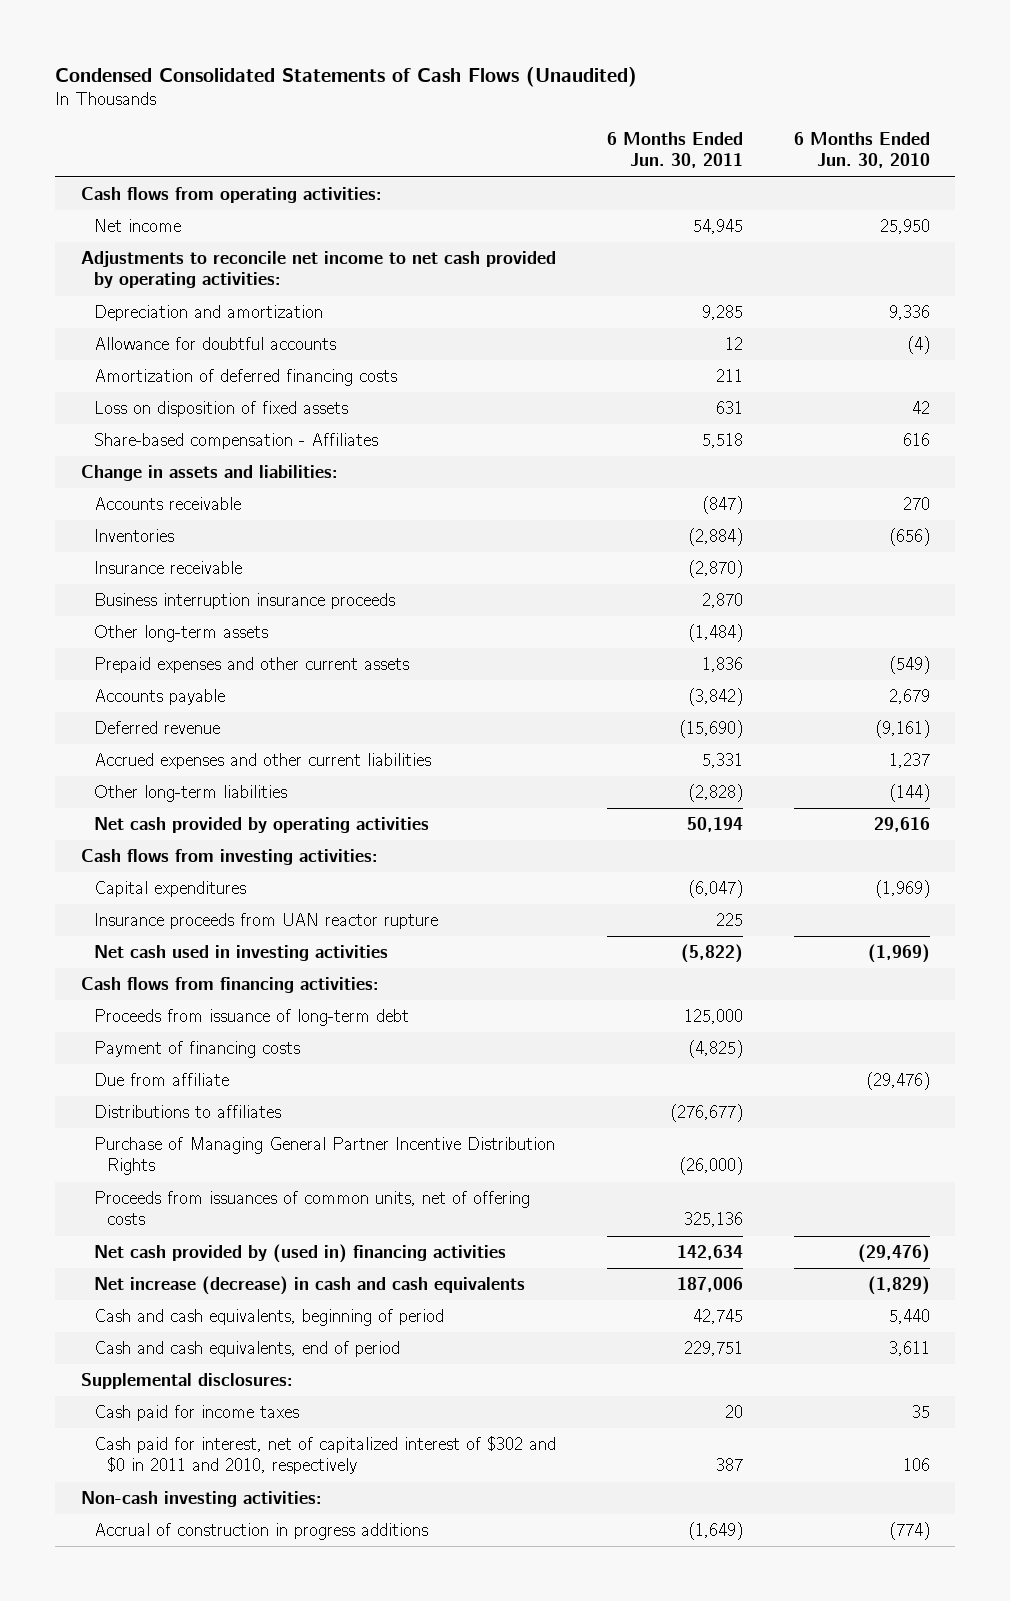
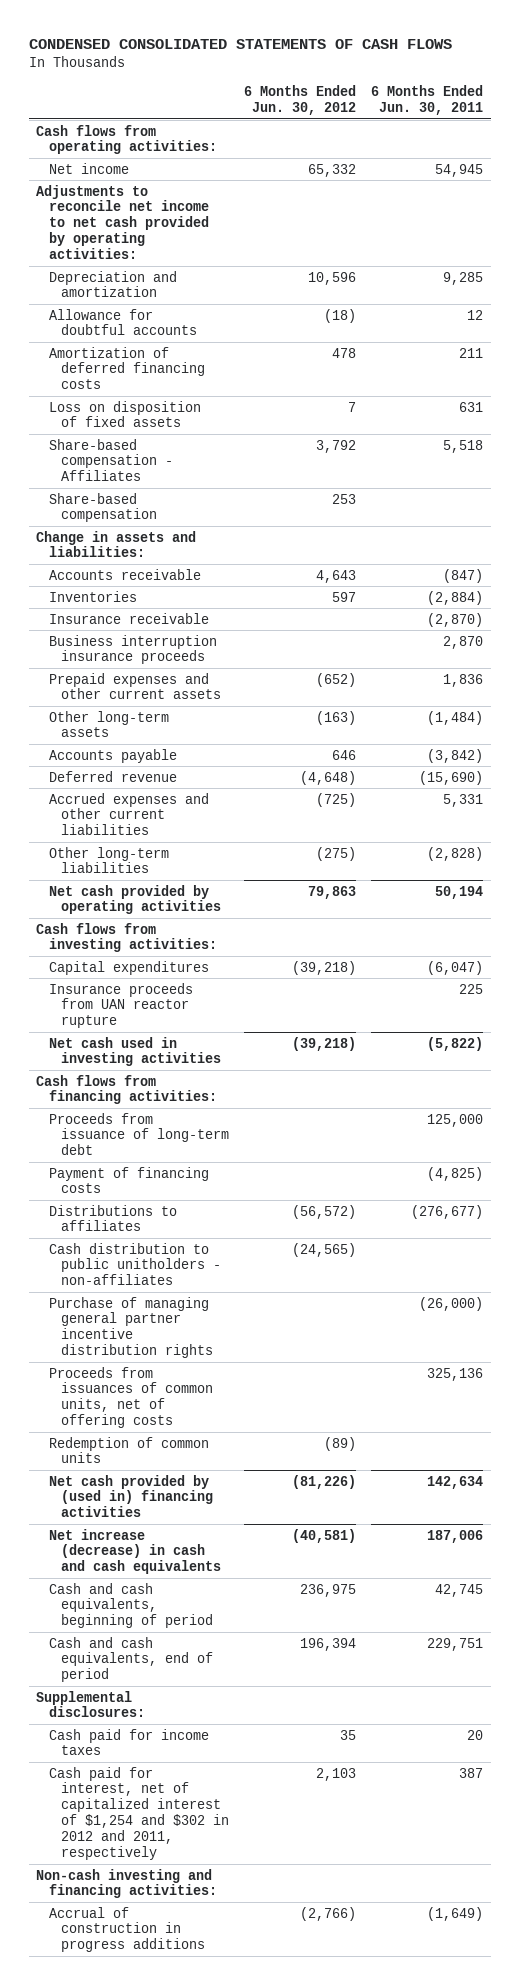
- Condensed Consolidated Statements of Cash Flows (Unaudited)
+ CONDENSED CONSOLIDATED STATEMENTS OF CASH FLOWS
- | 6 Months Ended Jun. 30, 2011 | 6 Months Ended Jun. 30, 2010
+ | 6 Months Ended Jun. 30, 2012 | 6 Months Ended Jun. 30, 2011
+ Share-based compensation | 253 |
moved down: Other long-term assets | (163) | (1,484)
- Due from affiliate | | (29,476)
- Purchase of Managing General Partner Incentive Distribution Rights | (26,000) |
+ Cash distribution to public unitholders - non-affiliates | (24,565) |
+ Purchase of managing general partner incentive distribution rights | | (26,000)
+ Redemption of common units | (89) |
- Cash paid for interest, net of capitalized interest of $302 and $0 in 2011 and 2010, respectively | 387 | 106
- Non-cash investing activities:
+ Cash paid for interest, net of capitalized interest of $1,254 and $302 in 2012 and 2011, respectively | 2,103 | 387
+ Non-cash investing and financing activities:

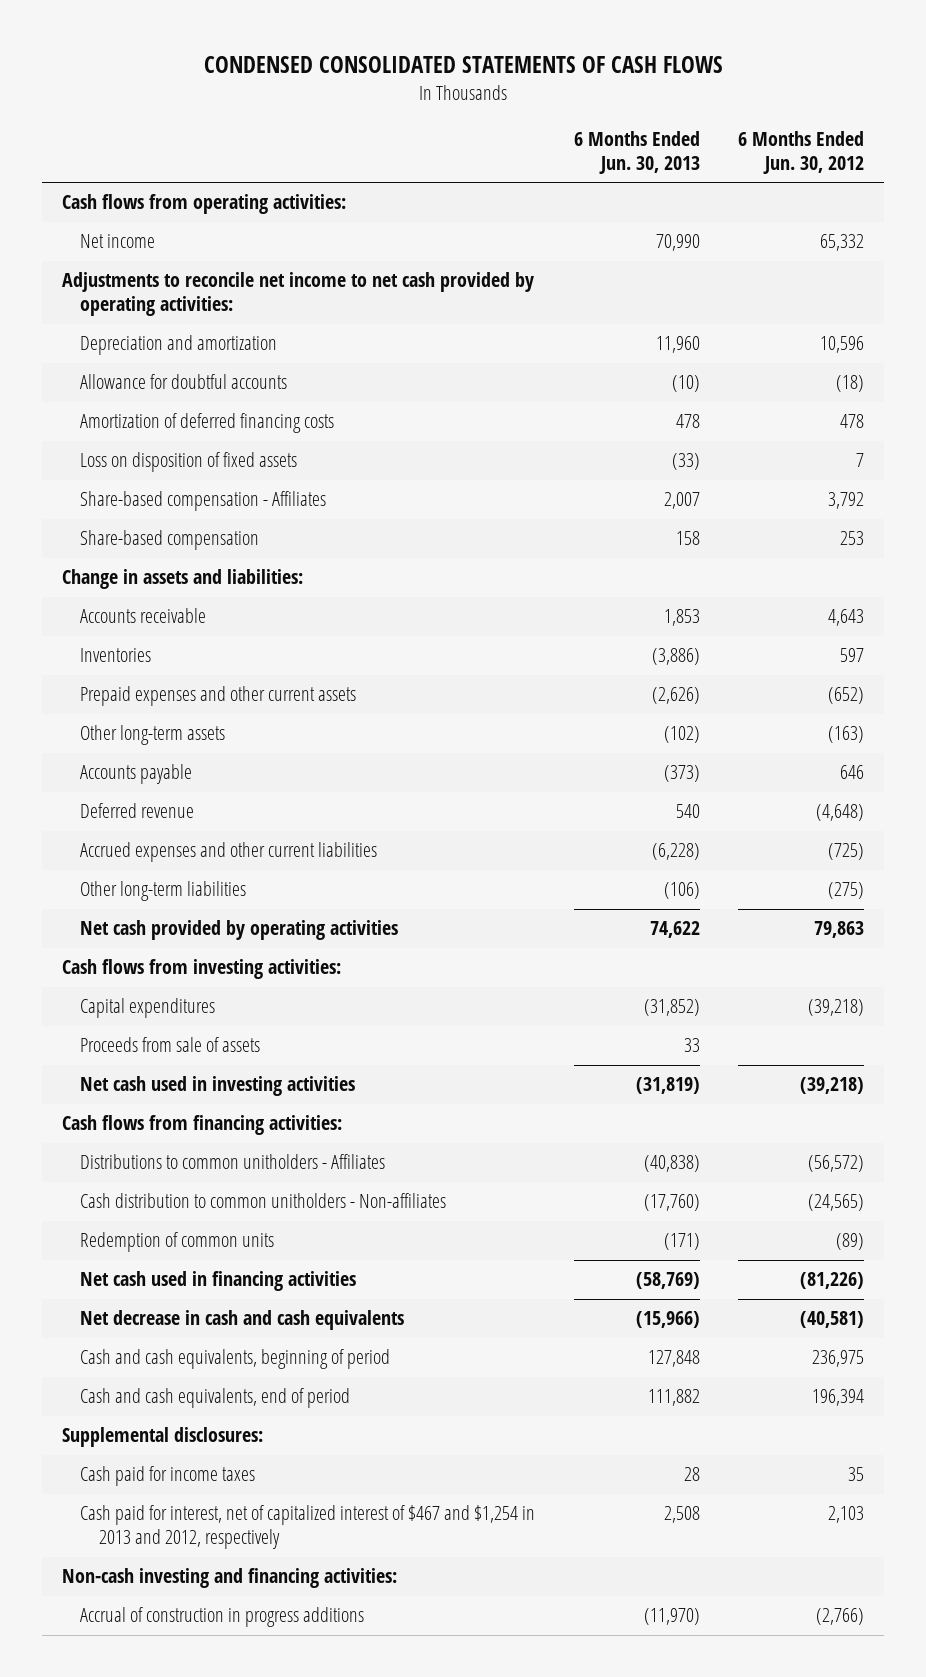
- | 6 Months Ended Jun. 30, 2012 | 6 Months Ended Jun. 30, 2011
+ | 6 Months Ended Jun. 30, 2013 | 6 Months Ended Jun. 30, 2012
- Insurance receivable | | (2,870)
- Business interruption insurance proceeds | | 2,870
- Insurance proceeds from UAN reactor rupture | | 225
+ Proceeds from sale of assets | 33 |
- Proceeds from issuance of long-term debt | | 125,000
- Payment of financing costs | | (4,825)
- Distributions to affiliates | (56,572) | (276,677)
- Cash distribution to public unitholders - non-affiliates | (24,565) |
- Purchase of managing general partner incentive distribution rights | | (26,000)
- Proceeds from issuances of common units, net of offering costs | | 325,136
+ Distributions to common unitholders - Affiliates | (40,838) | (56,572)
+ Cash distribution to common unitholders - Non-affiliates | (17,760) | (24,565)
- Net cash provided by (used in) financing activities | (81,226) | 142,634
- Net increase (decrease) in cash and cash equivalents | (40,581) | 187,006
+ Net cash used in financing activities | (58,769) | (81,226)
+ Net decrease in cash and cash equivalents | (15,966) | (40,581)
- Cash paid for interest, net of capitalized interest of $1,254 and $302 in 2012 and 2011, respectively | 2,103 | 387
+ Cash paid for interest, net of capitalized interest of $467 and $1,254 in 2013 and 2012, respectively | 2,508 | 2,103

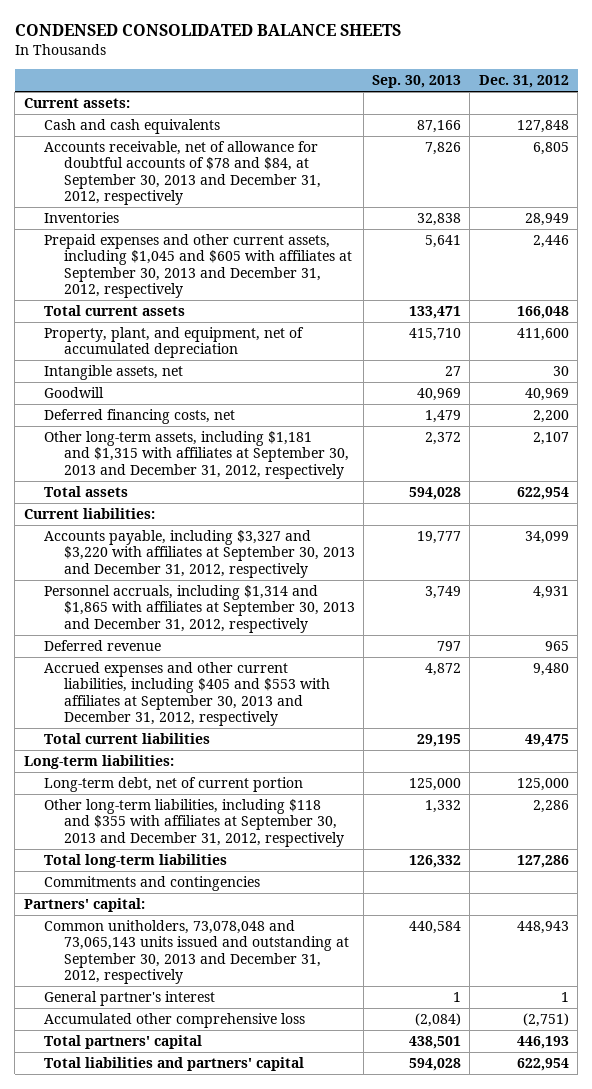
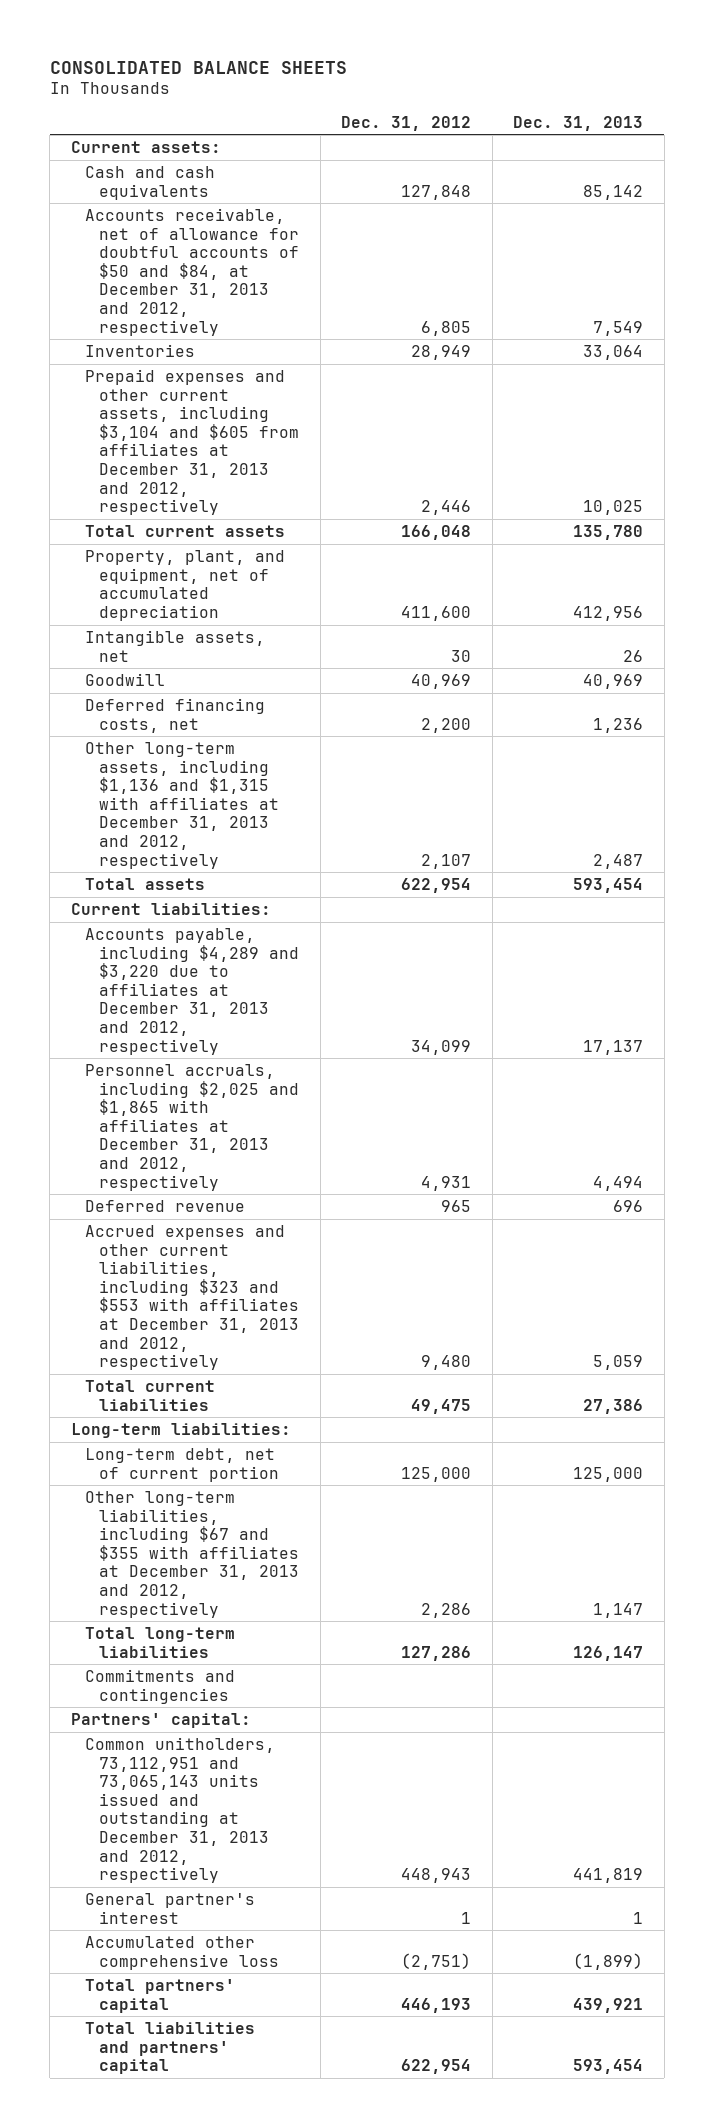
- CONDENSED CONSOLIDATED BALANCE SHEETS
+ CONSOLIDATED BALANCE SHEETS
- | Sep. 30, 2013 | Dec. 31, 2012
+ | Dec. 31, 2012 | Dec. 31, 2013
- Accounts receivable, net of allowance for doubtful accounts of $78 and $84, at September 30, 2013 and December 31, 2012, respectively | 7,826 | 6,805
+ Accounts receivable, net of allowance for doubtful accounts of $50 and $84, at December 31, 2013 and 2012, respectively | 6,805 | 7,549
- Prepaid expenses and other current assets, including $1,045 and $605 with affiliates at September 30, 2013 and December 31, 2012, respectively | 5,641 | 2,446
+ Prepaid expenses and other current assets, including $3,104 and $605 from affiliates at December 31, 2013 and 2012, respectively | 2,446 | 10,025
- Other long-term assets, including $1,181 and $1,315 with affiliates at September 30, 2013 and December 31, 2012, respectively | 2,372 | 2,107
+ Other long-term assets, including $1,136 and $1,315 with affiliates at December 31, 2013 and 2012, respectively | 2,107 | 2,487
- Accounts payable, including $3,327 and $3,220 with affiliates at September 30, 2013 and December 31, 2012, respectively | 19,777 | 34,099
- Personnel accruals, including $1,314 and $1,865 with affiliates at September 30, 2013 and December 31, 2012, respectively | 3,749 | 4,931
+ Accounts payable, including $4,289 and $3,220 due to affiliates at December 31, 2013 and 2012, respectively | 34,099 | 17,137
+ Personnel accruals, including $2,025 and $1,865 with affiliates at December 31, 2013 and 2012, respectively | 4,931 | 4,494
- Accrued expenses and other current liabilities, including $405 and $553 with affiliates at September 30, 2013 and December 31, 2012, respectively | 4,872 | 9,480
+ Accrued expenses and other current liabilities, including $323 and $553 with affiliates at December 31, 2013 and 2012, respectively | 9,480 | 5,059
- Other long-term liabilities, including $118 and $355 with affiliates at September 30, 2013 and December 31, 2012, respectively | 1,332 | 2,286
+ Other long-term liabilities, including $67 and $355 with affiliates at December 31, 2013 and 2012, respectively | 2,286 | 1,147
- Common unitholders, 73,078,048 and 73,065,143 units issued and outstanding at September 30, 2013 and December 31, 2012, respectively | 440,584 | 448,943
+ Common unitholders, 73,112,951 and 73,065,143 units issued and outstanding at December 31, 2013 and 2012, respectively | 448,943 | 441,819

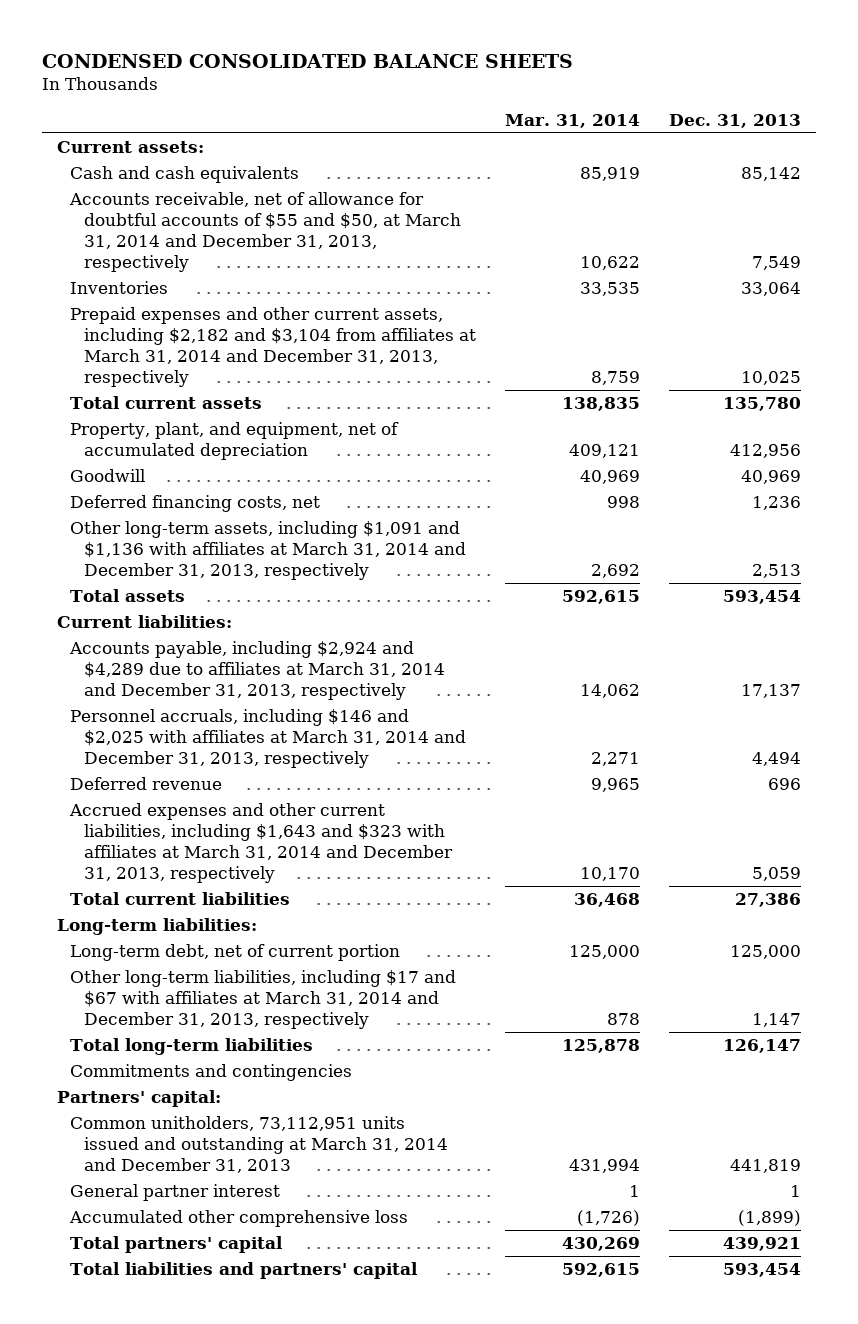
- CONSOLIDATED BALANCE SHEETS
+ CONDENSED CONSOLIDATED BALANCE SHEETS
- | Dec. 31, 2012 | Dec. 31, 2013
+ | Mar. 31, 2014 | Dec. 31, 2013
- Accounts receivable, net of allowance for doubtful accounts of $50 and $84, at December 31, 2013 and 2012, respectively | 6,805 | 7,549
+ Accounts receivable, net of allowance for doubtful accounts of $55 and $50, at March 31, 2014 and December 31, 2013, respectively | 10,622 | 7,549
- Prepaid expenses and other current assets, including $3,104 and $605 from affiliates at December 31, 2013 and 2012, respectively | 2,446 | 10,025
+ Prepaid expenses and other current assets, including $2,182 and $3,104 from affiliates at March 31, 2014 and December 31, 2013, respectively | 8,759 | 10,025
- Intangible assets, net | 30 | 26
- Other long-term assets, including $1,136 and $1,315 with affiliates at December 31, 2013 and 2012, respectively | 2,107 | 2,487
+ Other long-term assets, including $1,091 and $1,136 with affiliates at March 31, 2014 and December 31, 2013, respectively | 2,692 | 2,513
- Accounts payable, including $4,289 and $3,220 due to affiliates at December 31, 2013 and 2012, respectively | 34,099 | 17,137
- Personnel accruals, including $2,025 and $1,865 with affiliates at December 31, 2013 and 2012, respectively | 4,931 | 4,494
+ Accounts payable, including $2,924 and $4,289 due to affiliates at March 31, 2014 and December 31, 2013, respectively | 14,062 | 17,137
+ Personnel accruals, including $146 and $2,025 with affiliates at March 31, 2014 and December 31, 2013, respectively | 2,271 | 4,494
- Accrued expenses and other current liabilities, including $323 and $553 with affiliates at December 31, 2013 and 2012, respectively | 9,480 | 5,059
+ Accrued expenses and other current liabilities, including $1,643 and $323 with affiliates at March 31, 2014 and December 31, 2013, respectively | 10,170 | 5,059
- Other long-term liabilities, including $67 and $355 with affiliates at December 31, 2013 and 2012, respectively | 2,286 | 1,147
+ Other long-term liabilities, including $17 and $67 with affiliates at March 31, 2014 and December 31, 2013, respectively | 878 | 1,147
- Common unitholders, 73,112,951 and 73,065,143 units issued and outstanding at December 31, 2013 and 2012, respectively | 448,943 | 441,819
- General partner's interest | 1 | 1
+ Common unitholders, 73,112,951 units issued and outstanding at March 31, 2014 and December 31, 2013 | 431,994 | 441,819
+ General partner interest | 1 | 1

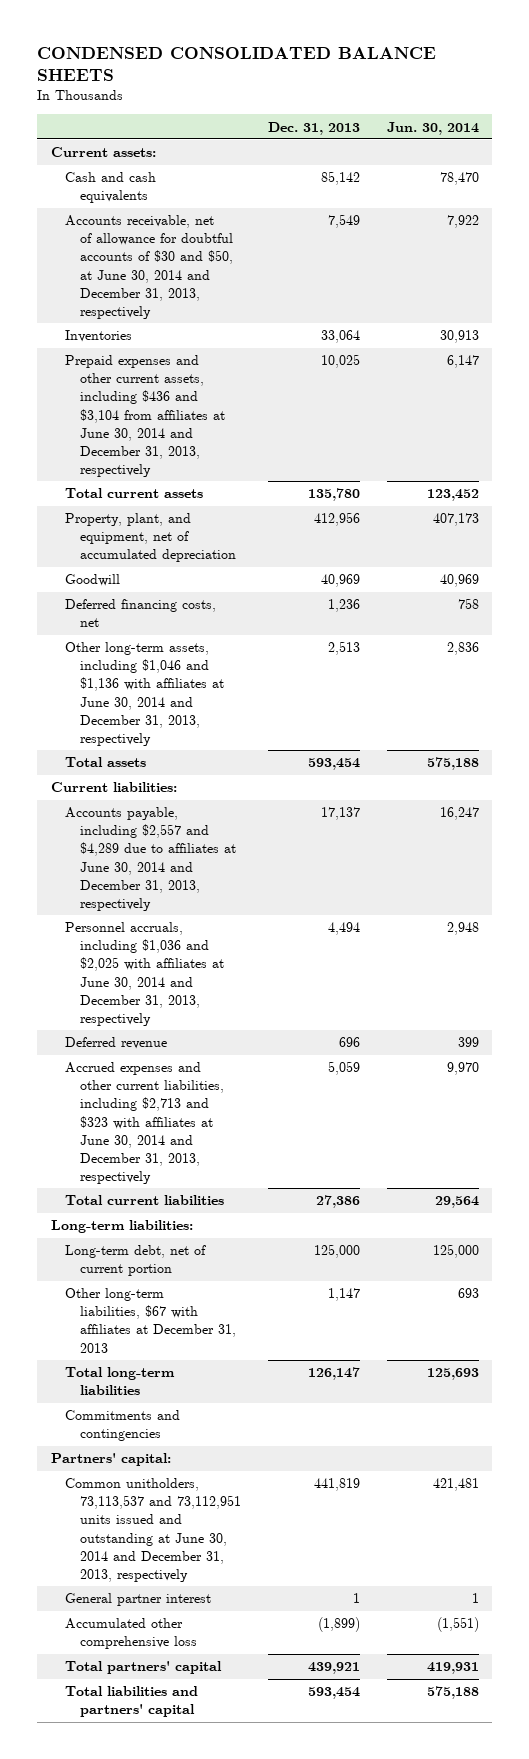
- | Mar. 31, 2014 | Dec. 31, 2013
+ | Dec. 31, 2013 | Jun. 30, 2014
- Accounts receivable, net of allowance for doubtful accounts of $55 and $50, at March 31, 2014 and December 31, 2013, respectively | 10,622 | 7,549
+ Accounts receivable, net of allowance for doubtful accounts of $30 and $50, at June 30, 2014 and December 31, 2013, respectively | 7,549 | 7,922
- Prepaid expenses and other current assets, including $2,182 and $3,104 from affiliates at March 31, 2014 and December 31, 2013, respectively | 8,759 | 10,025
+ Prepaid expenses and other current assets, including $436 and $3,104 from affiliates at June 30, 2014 and December 31, 2013, respectively | 10,025 | 6,147
- Other long-term assets, including $1,091 and $1,136 with affiliates at March 31, 2014 and December 31, 2013, respectively | 2,692 | 2,513
+ Other long-term assets, including $1,046 and $1,136 with affiliates at June 30, 2014 and December 31, 2013, respectively | 2,513 | 2,836
- Accounts payable, including $2,924 and $4,289 due to affiliates at March 31, 2014 and December 31, 2013, respectively | 14,062 | 17,137
- Personnel accruals, including $146 and $2,025 with affiliates at March 31, 2014 and December 31, 2013, respectively | 2,271 | 4,494
+ Accounts payable, including $2,557 and $4,289 due to affiliates at June 30, 2014 and December 31, 2013, respectively | 17,137 | 16,247
+ Personnel accruals, including $1,036 and $2,025 with affiliates at June 30, 2014 and December 31, 2013, respectively | 4,494 | 2,948
- Accrued expenses and other current liabilities, including $1,643 and $323 with affiliates at March 31, 2014 and December 31, 2013, respectively | 10,170 | 5,059
+ Accrued expenses and other current liabilities, including $2,713 and $323 with affiliates at June 30, 2014 and December 31, 2013, respectively | 5,059 | 9,970
- Other long-term liabilities, including $17 and $67 with affiliates at March 31, 2014 and December 31, 2013, respectively | 878 | 1,147
+ Other long-term liabilities, $67 with affiliates at December 31, 2013 | 1,147 | 693
- Common unitholders, 73,112,951 units issued and outstanding at March 31, 2014 and December 31, 2013 | 431,994 | 441,819
+ Common unitholders, 73,113,537 and 73,112,951 units issued and outstanding at June 30, 2014 and December 31, 2013, respectively | 441,819 | 421,481

